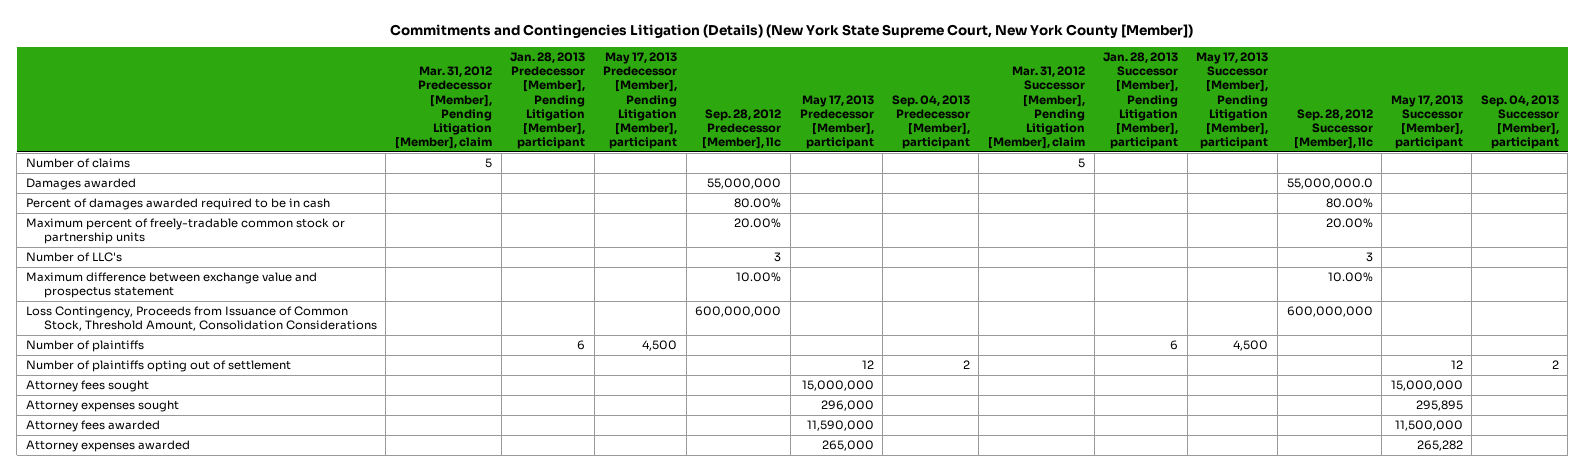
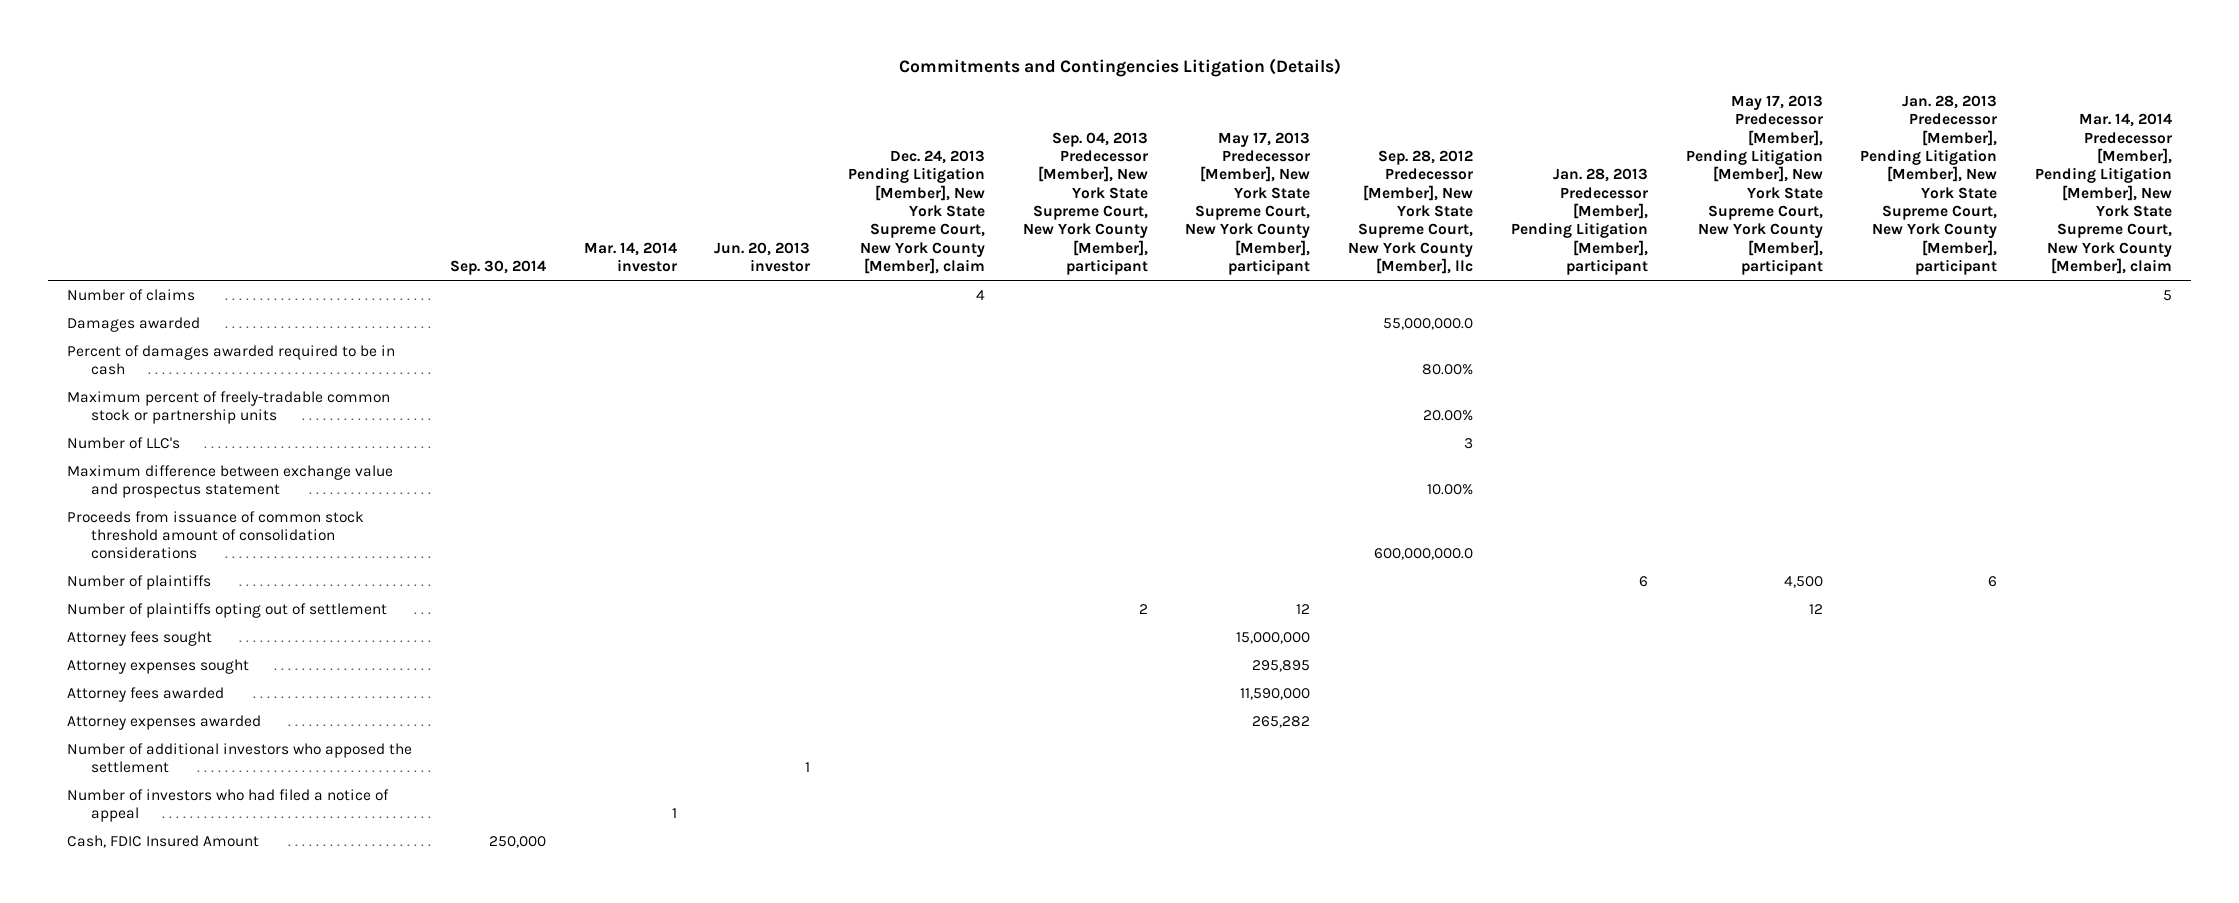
- Commitments and Contingencies Litigation (Details) (New York State Supreme Court, New York County [Member])
+ Commitments and Contingencies Litigation (Details)
- | Mar. 31, 2012 Predecessor [Member], Pending Litigation [Member], claim | Jan. 28, 2013 Predecessor [Member], Pending Litigation [Member], participant | May 17, 2013 Predecessor [Member], Pending Litigation [Member], participant | Sep. 28, 2012 Predecessor [Member], llc | May 17, 2013 Predecessor [Member], participant | Sep. 04, 2013 Predecessor [Member], participant | Mar. 31, 2012 Successor [Member], Pending Litigation [Member], claim | Jan. 28, 2013 Successor [Member], Pending Litigation [Member], participant | May 17, 2013 Successor [Member], Pending Litigation [Member], participant | Sep. 28, 2012 Successor [Member], llc | May 17, 2013 Successor [Member], participant | Sep. 04, 2013 Successor [Member], participant
+ | Sep. 30, 2014 | Mar. 14, 2014 investor | Jun. 20, 2013 investor | Dec. 24, 2013 Pending Litigation [Member], New York State Supreme Court, New York County [Member], claim | Sep. 04, 2013 Predecessor [Member], New York State Supreme Court, New York County [Member], participant | May 17, 2013 Predecessor [Member], New York State Supreme Court, New York County [Member], participant | Sep. 28, 2012 Predecessor [Member], New York State Supreme Court, New York County [Member], llc | Jan. 28, 2013 Predecessor [Member], Pending Litigation [Member], participant | May 17, 2013 Predecessor [Member], Pending Litigation [Member], New York State Supreme Court, New York County [Member], participant | Jan. 28, 2013 Predecessor [Member], Pending Litigation [Member], New York State Supreme Court, New York County [Member], participant | Mar. 14, 2014 Predecessor [Member], Pending Litigation [Member], New York State Supreme Court, New York County [Member], claim
- Loss Contingency, Proceeds from Issuance of Common Stock, Threshold Amount, Consolidation Considerations | | | | 600,000,000 | | | | | | 600,000,000 | |
+ Proceeds from issuance of common stock threshold amount of consolidation considerations | | | | | | | 600,000,000.0 | | | |
+ Number of additional investors who apposed the settlement | | | 1 | | | | | | | |
+ Number of investors who had filed a notice of appeal | | 1 | | | | | | | | |
+ Cash, FDIC Insured Amount | 250,000 | | | | | | | | | |

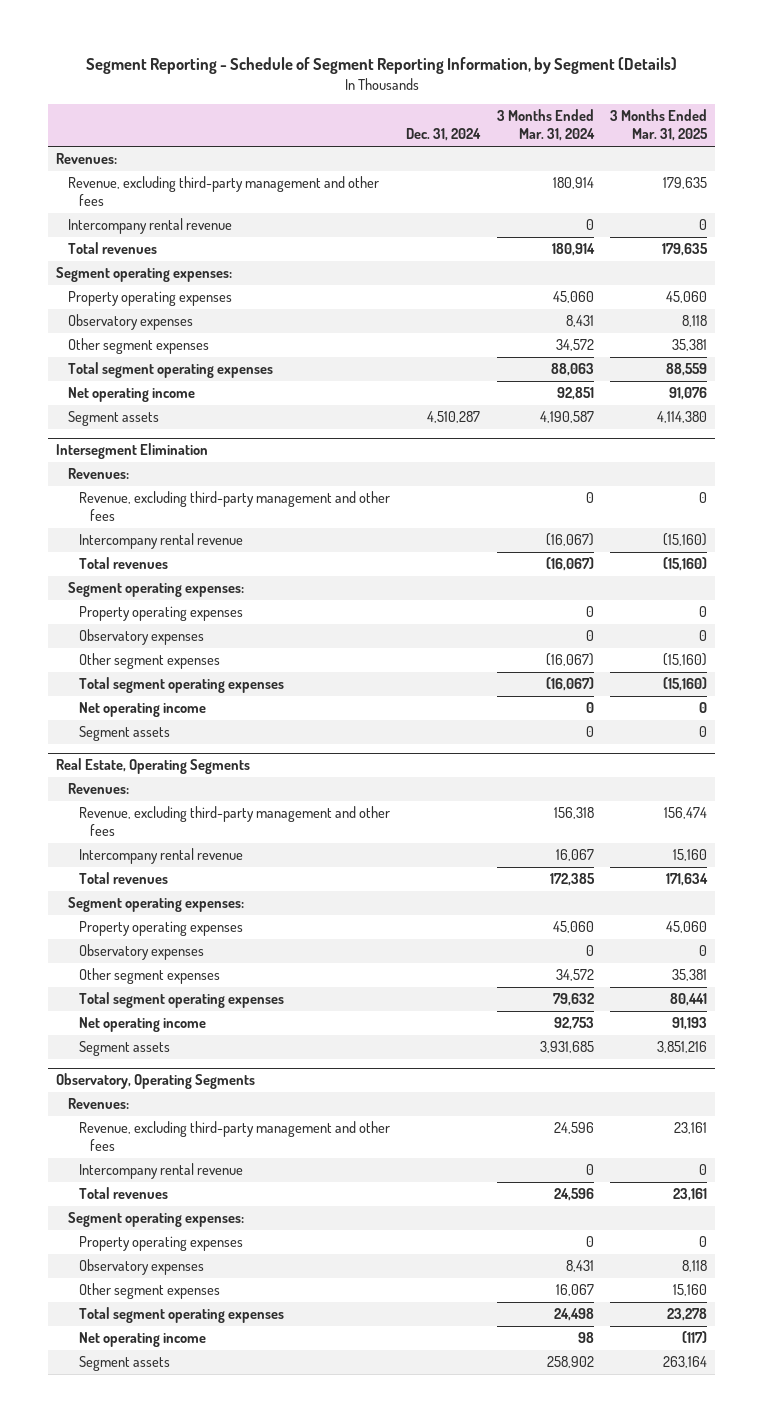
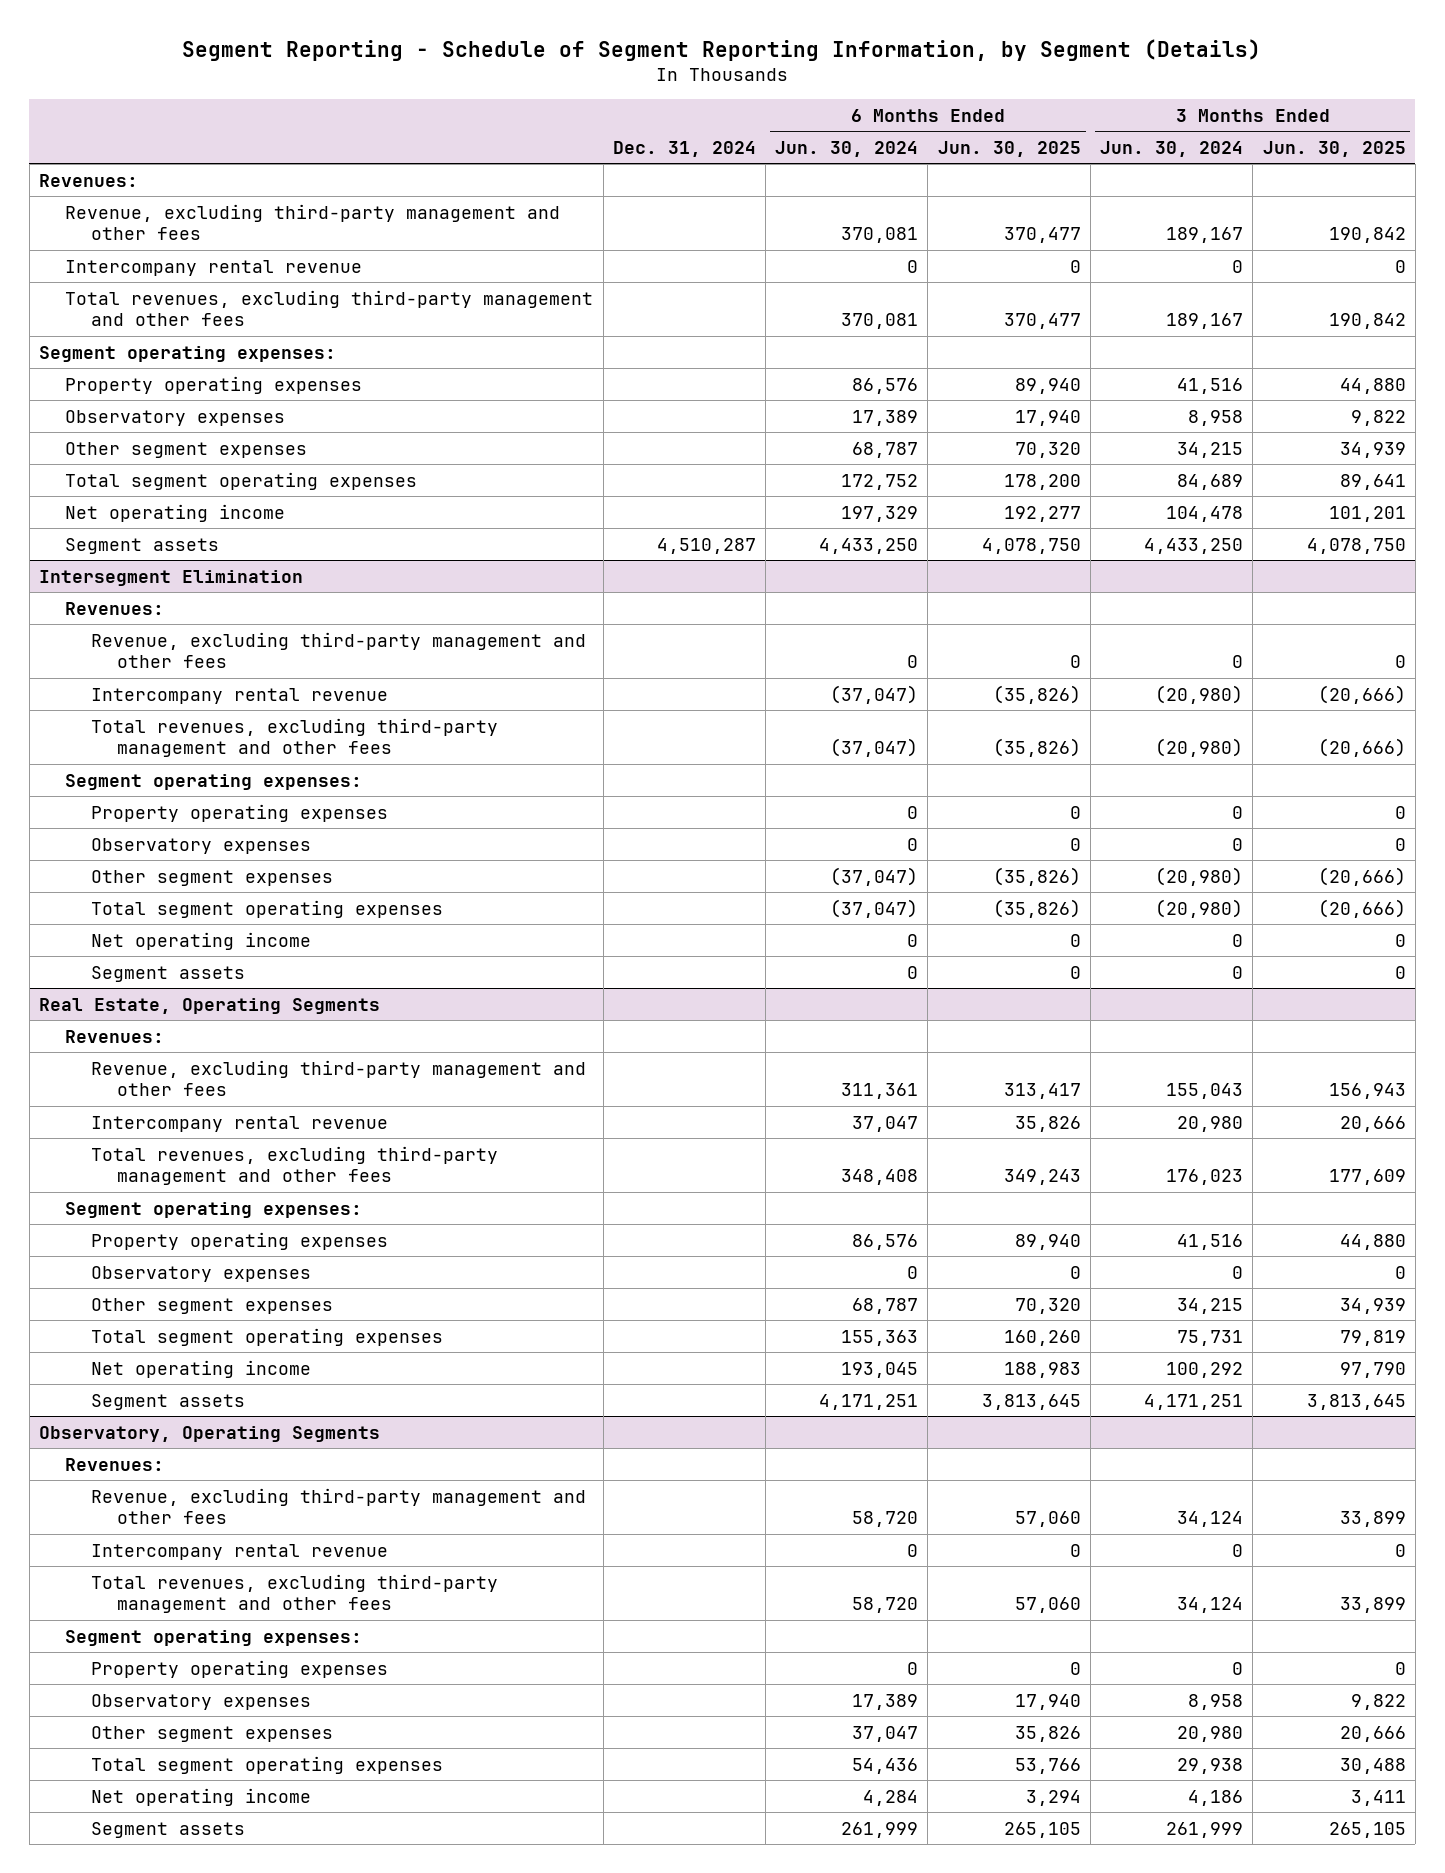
- | Dec. 31, 2024 | 3 Months Ended Mar. 31, 2024 | 3 Months Ended Mar. 31, 2025
+ | Dec. 31, 2024 | 6 Months Ended Jun. 30, 2024 | 6 Months Ended Jun. 30, 2025 | 3 Months Ended Jun. 30, 2024 | 3 Months Ended Jun. 30, 2025
- Total revenues | | 180,914 | 179,635
+ Total revenues, excluding third-party management and other fees | | 370,081 | 370,477 | 189,167 | 190,842
@ Intersegment Elimination
- Total revenues | | (16,067) | (15,160)
+ Total revenues, excluding third-party management and other fees | | (37,047) | (35,826) | (20,980) | (20,666)
@ Real Estate, Operating Segments
- Total revenues | | 172,385 | 171,634
+ Total revenues, excluding third-party management and other fees | | 348,408 | 349,243 | 176,023 | 177,609
@ Observatory, Operating Segments
- Total revenues | | 24,596 | 23,161
+ Total revenues, excluding third-party management and other fees | | 58,720 | 57,060 | 34,124 | 33,899

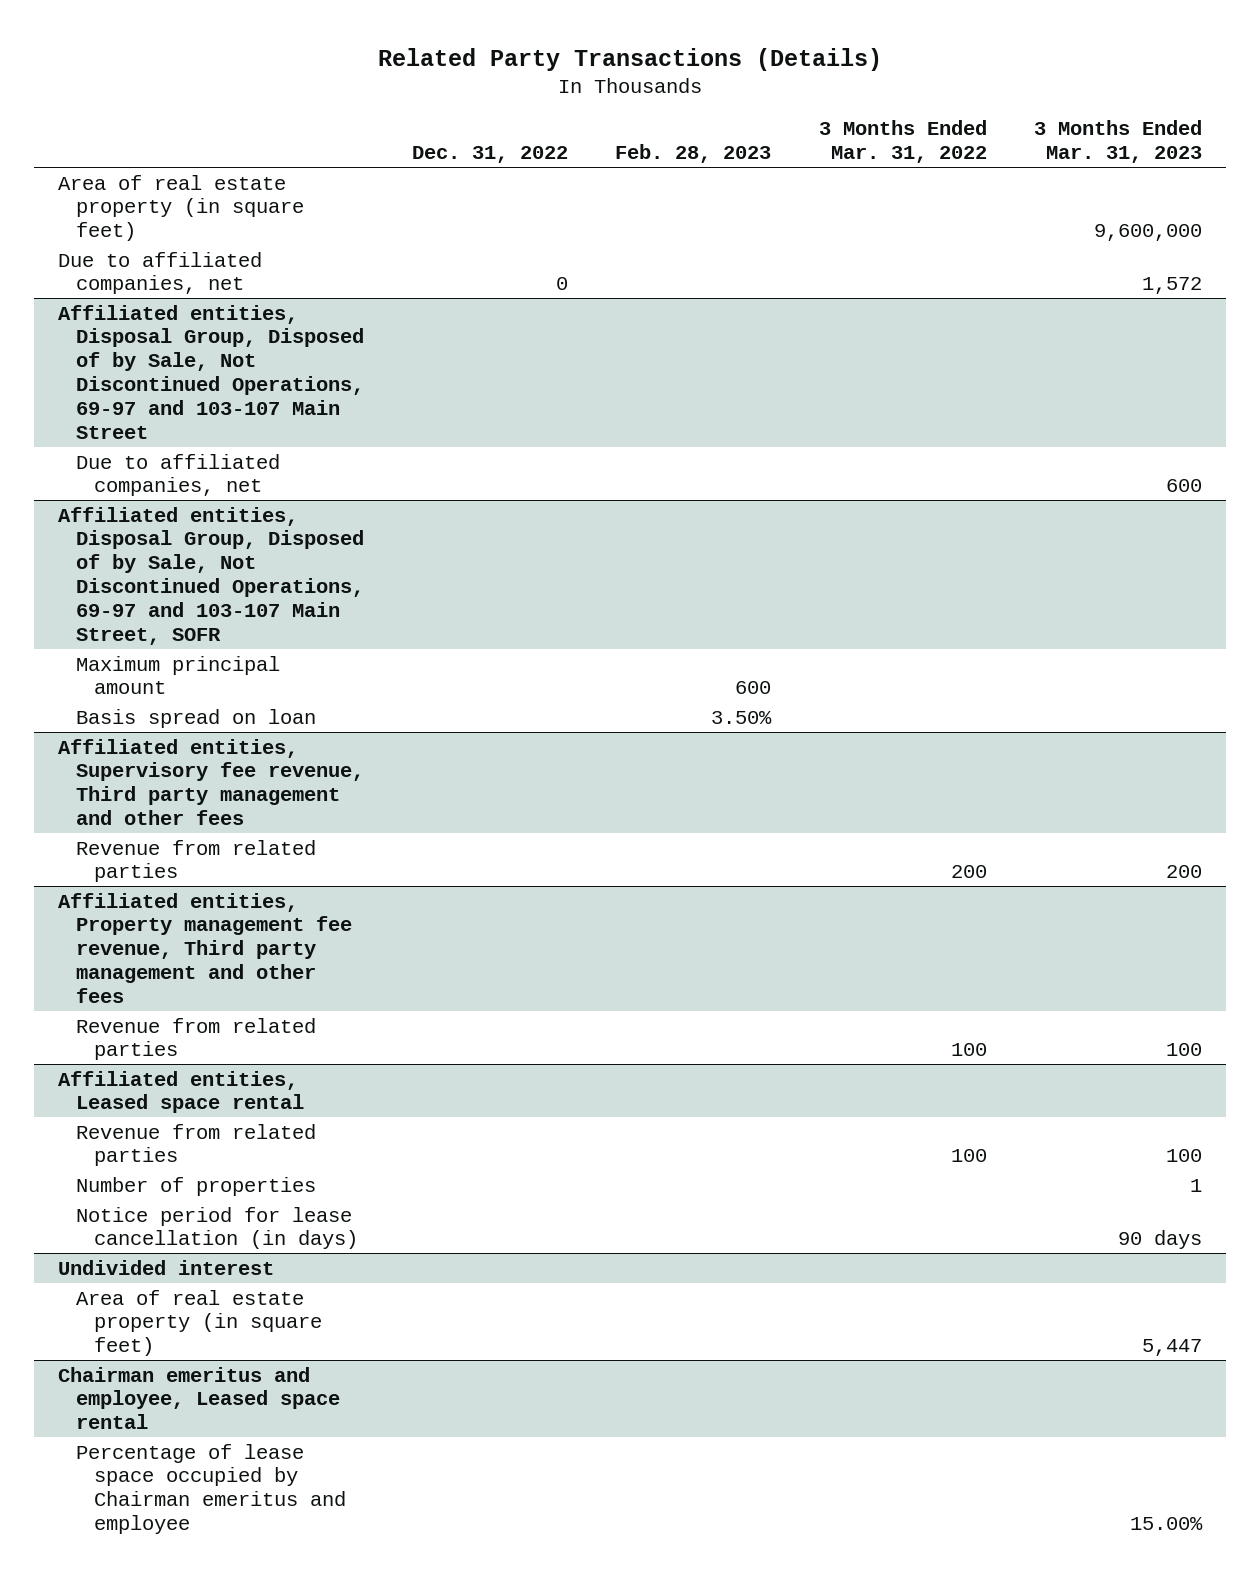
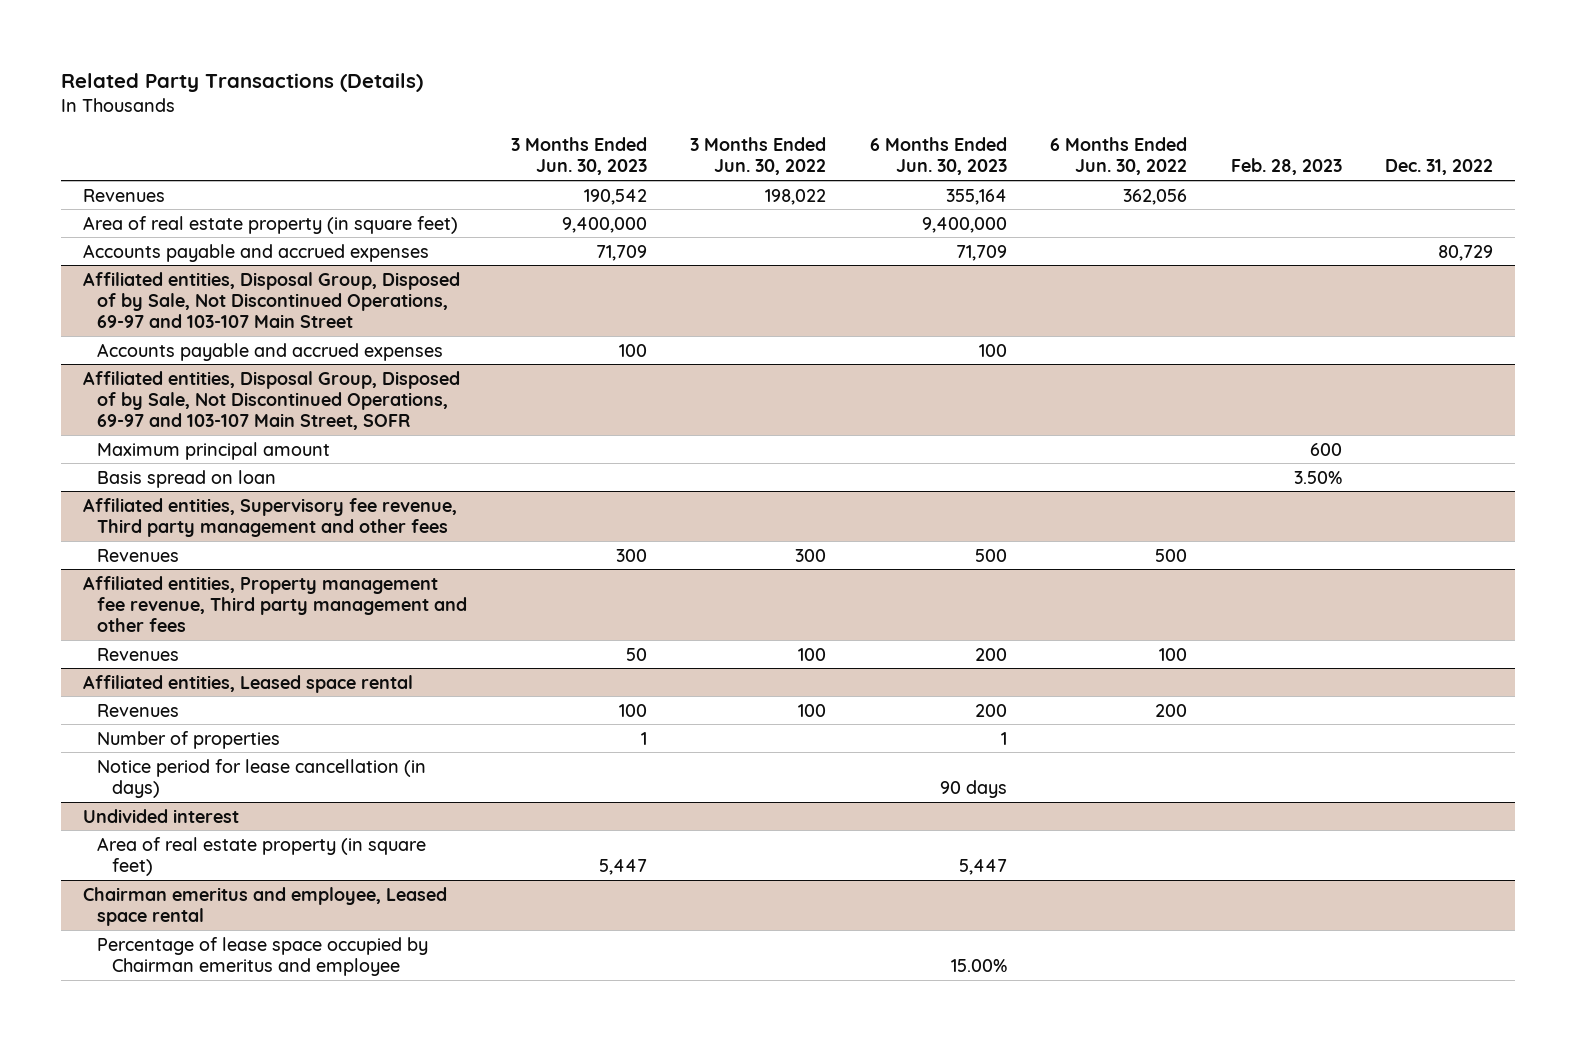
- | Dec. 31, 2022 | Feb. 28, 2023 | 3 Months Ended Mar. 31, 2022 | 3 Months Ended Mar. 31, 2023
+ | 3 Months Ended Jun. 30, 2023 | 3 Months Ended Jun. 30, 2022 | 6 Months Ended Jun. 30, 2023 | 6 Months Ended Jun. 30, 2022 | Feb. 28, 2023 | Dec. 31, 2022
+ Revenues | 190,542 | 198,022 | 355,164 | 362,056 | |
- Due to affiliated companies, net | 0 | | | 1,572
+ Accounts payable and accrued expenses | 71,709 | | 71,709 | | | 80,729
@ Affiliated entities, Disposal Group, Disposed of by Sale, Not Discontinued Operations, 69-97 and 103-107 Main Street
- Due to affiliated companies, net | | | | 600
+ Accounts payable and accrued expenses | 100 | | 100 | | |
@ Affiliated entities, Supervisory fee revenue, Third party management and other fees
- Revenue from related parties | | | 200 | 200
+ Revenues | 300 | 300 | 500 | 500 | |
@ Affiliated entities, Property management fee revenue, Third party management and other fees
- Revenue from related parties | | | 100 | 100
+ Revenues | 50 | 100 | 200 | 100 | |
@ Affiliated entities, Leased space rental
- Revenue from related parties | | | 100 | 100
+ Revenues | 100 | 100 | 200 | 200 | |

